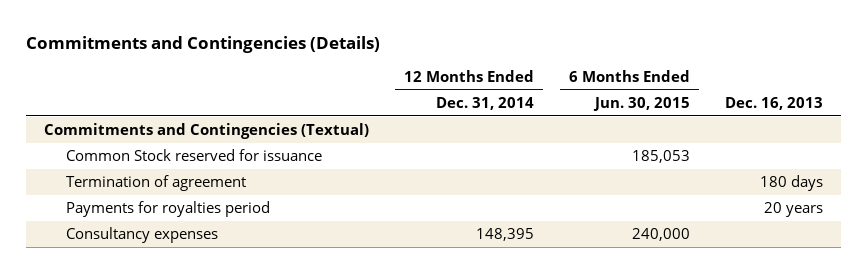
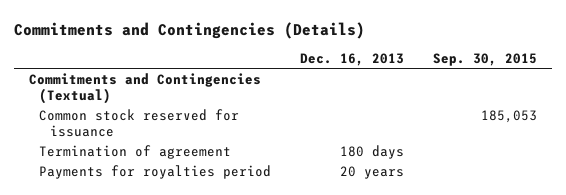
- | 12 Months Ended Dec. 31, 2014 | 6 Months Ended Jun. 30, 2015 | Dec. 16, 2013
+ | Dec. 16, 2013 | Sep. 30, 2015
- Common Stock reserved for issuance | | 185,053 |
+ Common stock reserved for issuance | | 185,053
- Consultancy expenses | 148,395 | 240,000 |

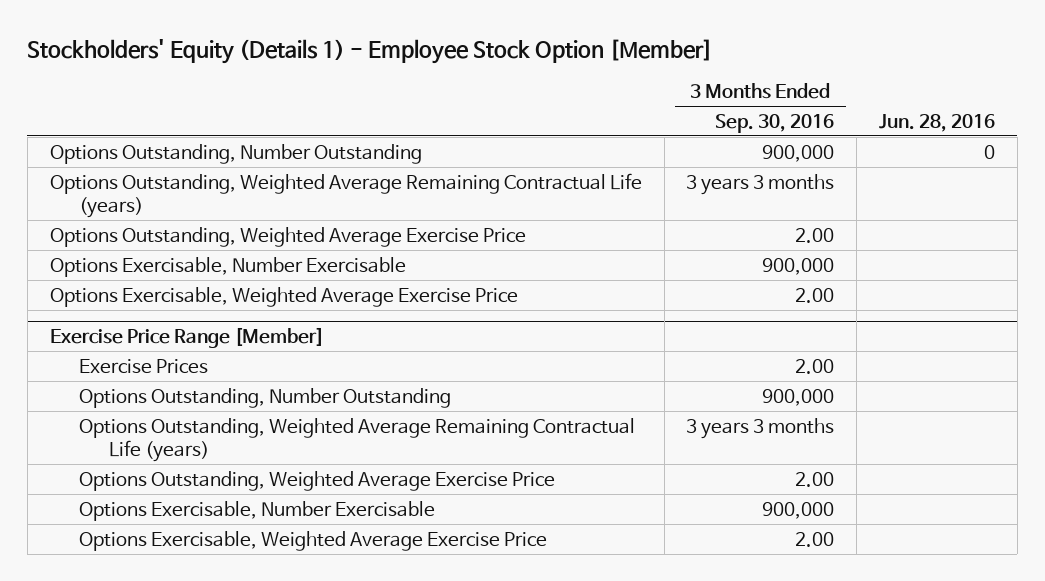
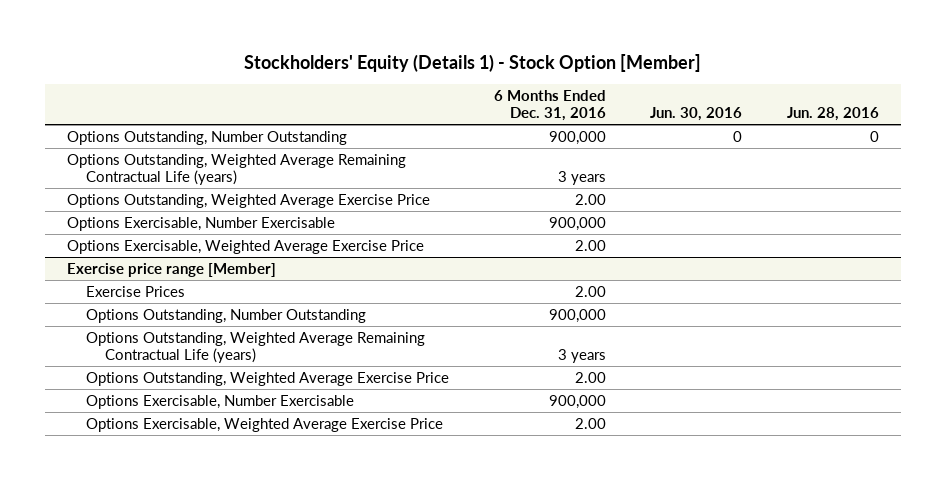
- Stockholders' Equity (Details 1) - Employee Stock Option [Member]
+ Stockholders' Equity (Details 1) - Stock Option [Member]
- | 3 Months Ended Sep. 30, 2016 | Jun. 28, 2016
+ | 6 Months Ended Dec. 31, 2016 | Jun. 30, 2016 | Jun. 28, 2016
- Exercise Price Range [Member]
+ Exercise price range [Member]

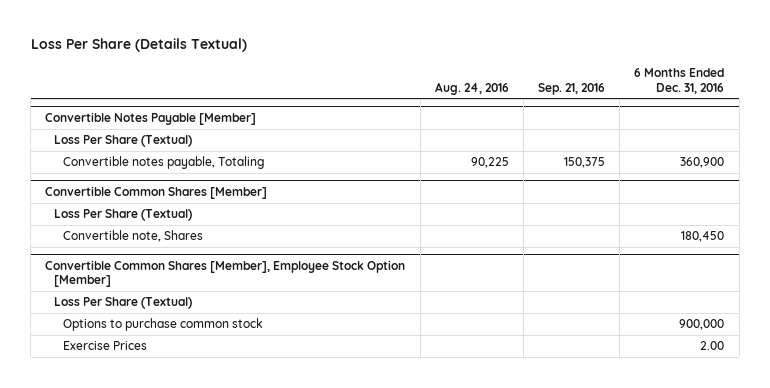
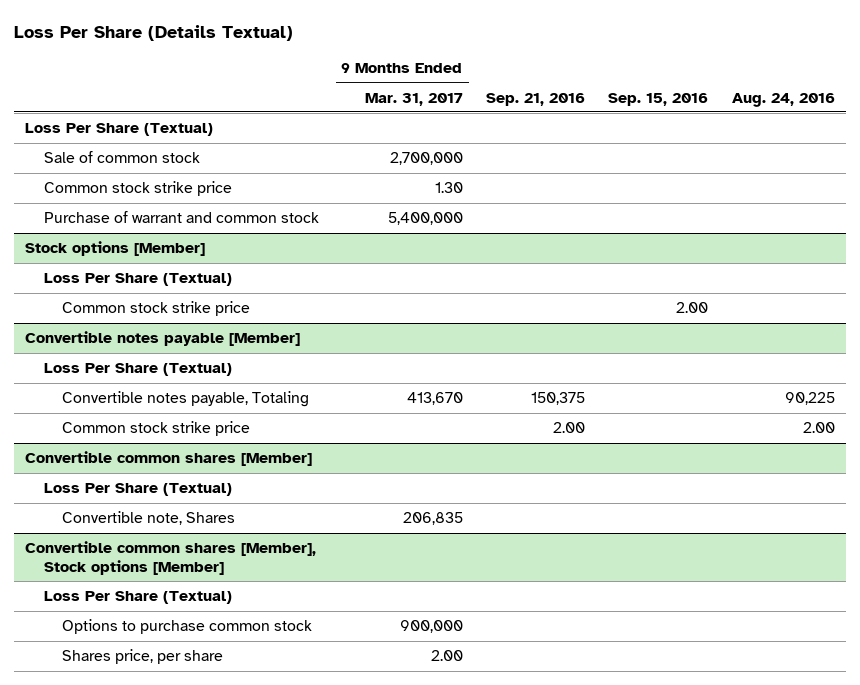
- | Aug. 24, 2016 | Sep. 21, 2016 | 6 Months Ended Dec. 31, 2016
+ | 9 Months Ended Mar. 31, 2017 | Sep. 21, 2016 | Sep. 15, 2016 | Aug. 24, 2016
- Convertible Notes Payable [Member]
+ Loss Per Share (Textual)
+ Sale of common stock | 2,700,000 | | |
+ Common stock strike price | 1.30 | | |
+ Purchase of warrant and common stock | 5,400,000 | | |
+ Stock options [Member]
+ Loss Per Share (Textual)
+ Common stock strike price | | | 2.00 |
+ Convertible notes payable [Member]
- Convertible Common Shares [Member]
+ Common stock strike price | | 2.00 | | 2.00
+ Convertible common shares [Member]
- Convertible Common Shares [Member], Employee Stock Option [Member]
+ Convertible common shares [Member], Stock options [Member]
- Exercise Prices | | | 2.00
+ Shares price, per share | 2.00 | | |

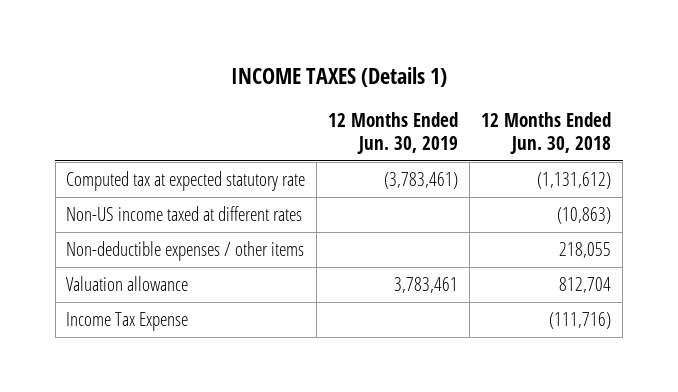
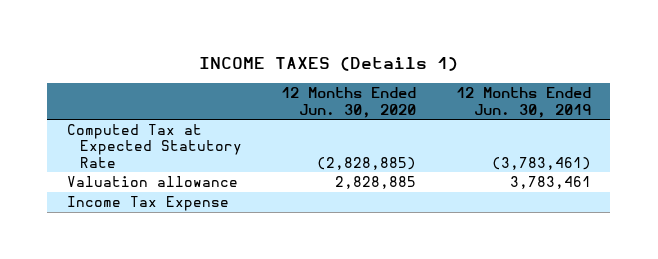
- | 12 Months Ended Jun. 30, 2019 | 12 Months Ended Jun. 30, 2018
+ | 12 Months Ended Jun. 30, 2020 | 12 Months Ended Jun. 30, 2019
- Computed tax at expected statutory rate | (3,783,461) | (1,131,612)
- Non-US income taxed at different rates | | (10,863)
- Non-deductible expenses / other items | | 218,055
+ Computed Tax at Expected Statutory Rate | (2,828,885) | (3,783,461)

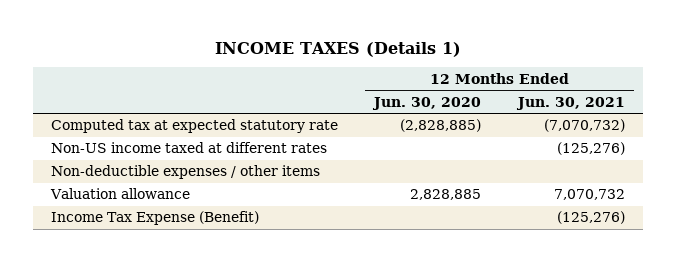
- | 12 Months Ended Jun. 30, 2020 | 12 Months Ended Jun. 30, 2019
+ | 12 Months Ended Jun. 30, 2020 | 12 Months Ended Jun. 30, 2021
- Computed Tax at Expected Statutory Rate | (2,828,885) | (3,783,461)
+ Computed tax at expected statutory rate | (2,828,885) | (7,070,732)
+ Non-US income taxed at different rates | | (125,276)
+ Non-deductible expenses / other items
- Income Tax Expense
+ Income Tax Expense (Benefit) | | (125,276)

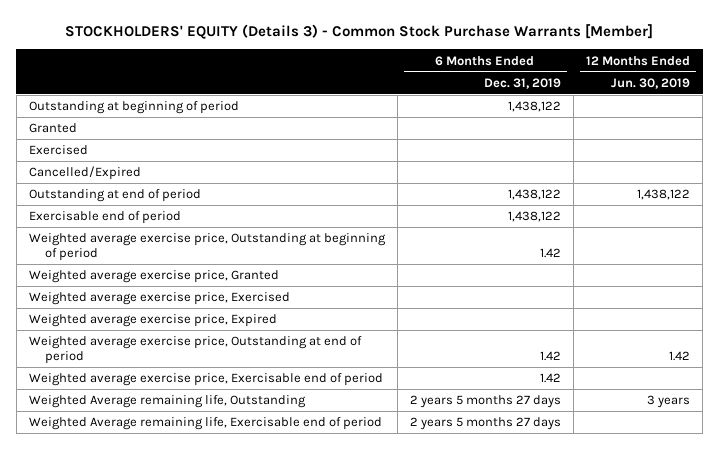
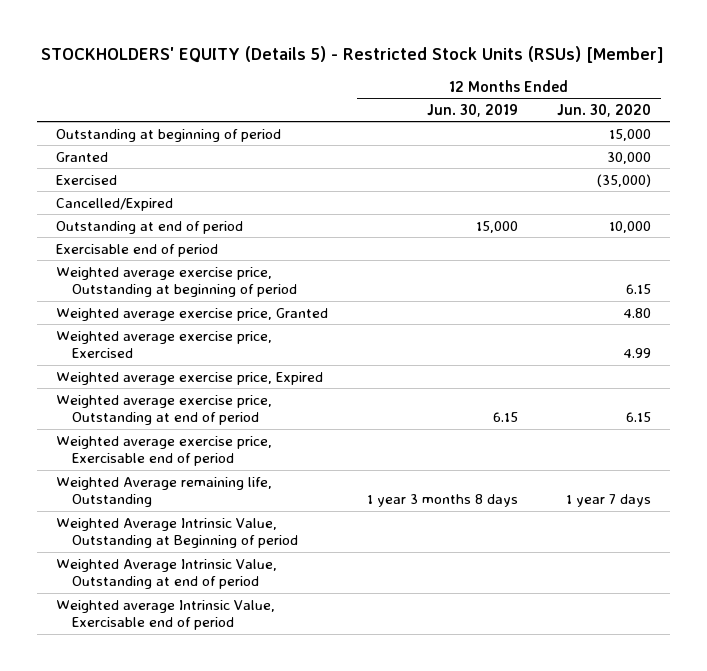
- STOCKHOLDERS' EQUITY (Details 3) - Common Stock Purchase Warrants [Member]
+ STOCKHOLDERS' EQUITY (Details 5) - Restricted Stock Units (RSUs) [Member]
- | 6 Months Ended Dec. 31, 2019 | 12 Months Ended Jun. 30, 2019
+ | 12 Months Ended Jun. 30, 2019 | 12 Months Ended Jun. 30, 2020
- Outstanding at end of period | 1,438,122 | 1,438,122
+ Outstanding at end of period | 15,000 | 10,000
- Weighted average exercise price, Outstanding at end of period | 1.42 | 1.42
+ Weighted average exercise price, Outstanding at end of period | 6.15 | 6.15
- Weighted Average remaining life, Outstanding | 2 years 5 months 27 days | 3 years
- Weighted Average remaining life, Exercisable end of period | 2 years 5 months 27 days |
+ Weighted Average remaining life, Outstanding | 1 year 3 months 8 days | 1 year 7 days
+ Weighted Average Intrinsic Value, Outstanding at Beginning of period
+ Weighted Average Intrinsic Value, Outstanding at end of period
+ Weighted average Intrinsic Value, Exercisable end of period

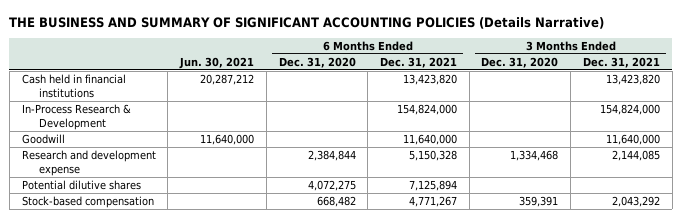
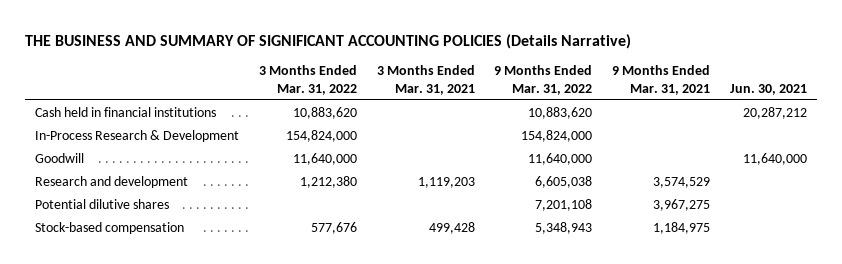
- | Jun. 30, 2021 | 6 Months Ended Dec. 31, 2020 | 6 Months Ended Dec. 31, 2021 | 3 Months Ended Dec. 31, 2020 | 3 Months Ended Dec. 31, 2021
+ | 3 Months Ended Mar. 31, 2022 | 3 Months Ended Mar. 31, 2021 | 9 Months Ended Mar. 31, 2022 | 9 Months Ended Mar. 31, 2021 | Jun. 30, 2021
- Research and development expense | | 2,384,844 | 5,150,328 | 1,334,468 | 2,144,085
+ Research and development | 1,212,380 | 1,119,203 | 6,605,038 | 3,574,529 |

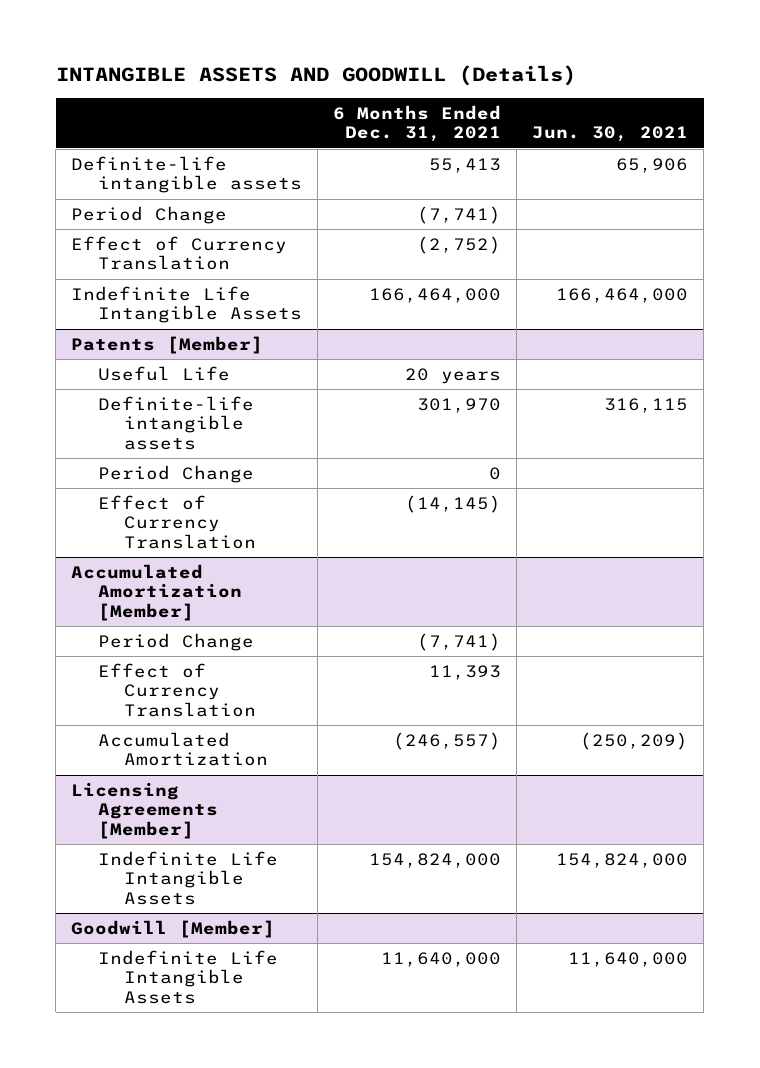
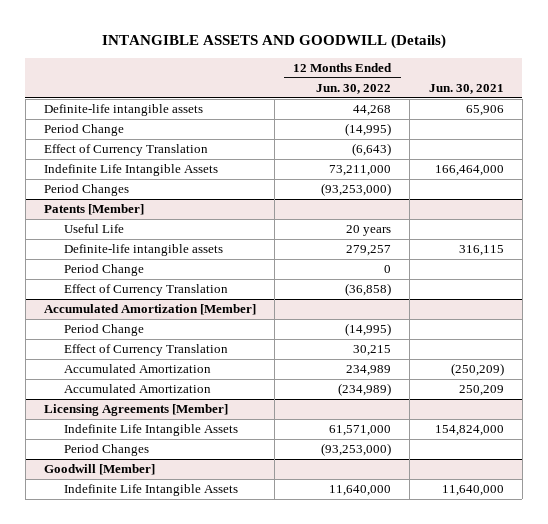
- | 6 Months Ended Dec. 31, 2021 | Jun. 30, 2021
+ | 12 Months Ended Jun. 30, 2022 | Jun. 30, 2021
+ Period Changes | (93,253,000) |
@ Accumulated Amortization [Member]
+ Accumulated Amortization | (234,989) | 250,209
@ Licensing Agreements [Member]
+ Period Changes | (93,253,000) |

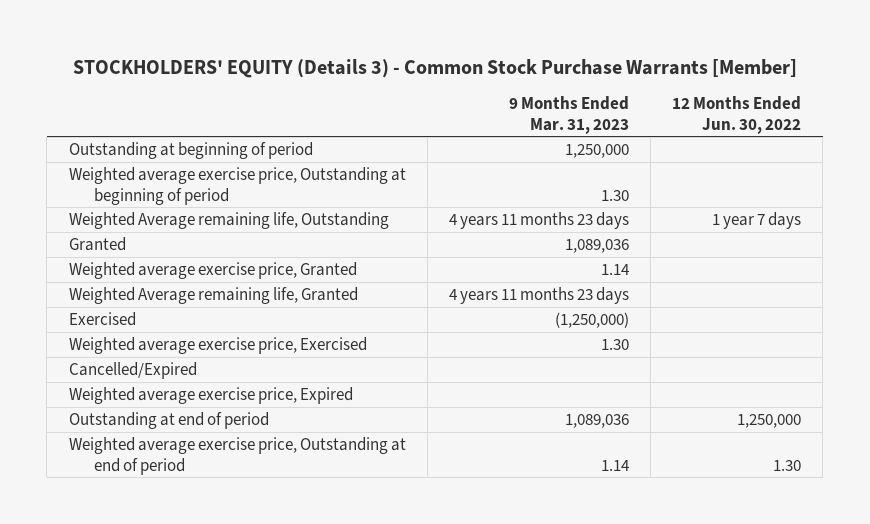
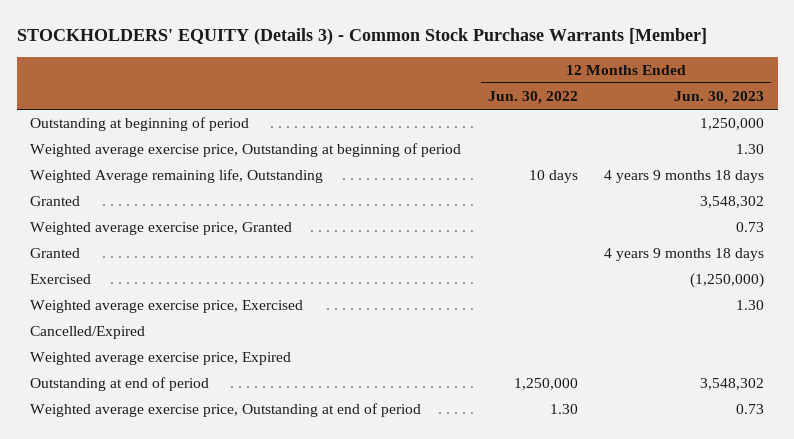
- | 9 Months Ended Mar. 31, 2023 | 12 Months Ended Jun. 30, 2022
+ | 12 Months Ended Jun. 30, 2022 | 12 Months Ended Jun. 30, 2023
- Weighted Average remaining life, Outstanding | 4 years 11 months 23 days | 1 year 7 days
+ Weighted Average remaining life, Outstanding | 10 days | 4 years 9 months 18 days
- Weighted Average remaining life, Granted | 4 years 11 months 23 days |
+ Granted | | 4 years 9 months 18 days

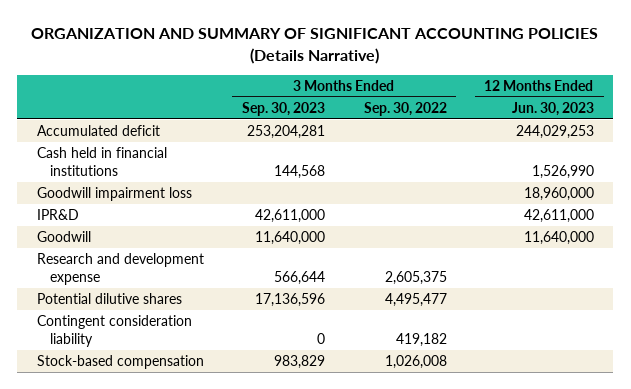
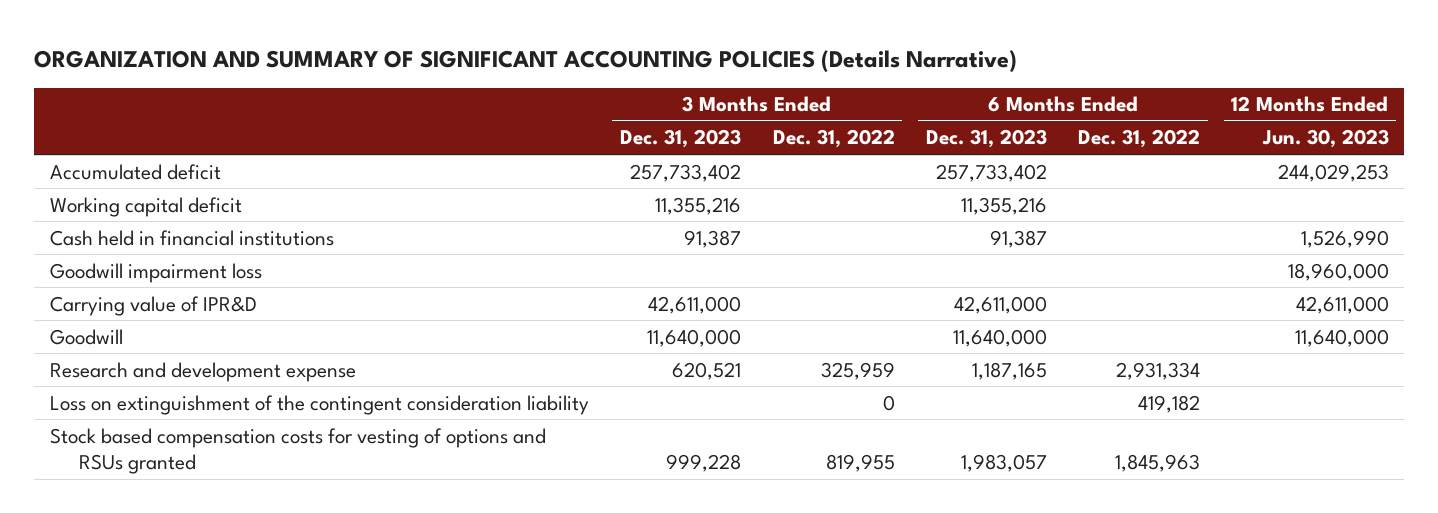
- | 3 Months Ended Sep. 30, 2023 | 3 Months Ended Sep. 30, 2022 | 12 Months Ended Jun. 30, 2023
+ | 3 Months Ended Dec. 31, 2023 | 3 Months Ended Dec. 31, 2022 | 6 Months Ended Dec. 31, 2023 | 6 Months Ended Dec. 31, 2022 | 12 Months Ended Jun. 30, 2023
+ Working capital deficit | 11,355,216 | | 11,355,216 | |
- IPR&D | 42,611,000 | | 42,611,000
+ Carrying value of IPR&D | 42,611,000 | | 42,611,000 | | 42,611,000
- Potential dilutive shares | 17,136,596 | 4,495,477 |
- Contingent consideration liability | 0 | 419,182 |
- Stock-based compensation | 983,829 | 1,026,008 |
+ Loss on extinguishment of the contingent consideration liability | | 0 | | 419,182 |
+ Stock based compensation costs for vesting of options and RSUs granted | 999,228 | 819,955 | 1,983,057 | 1,845,963 |

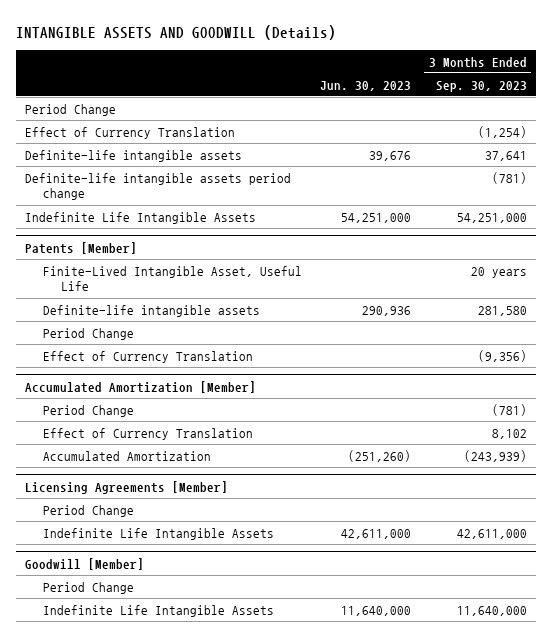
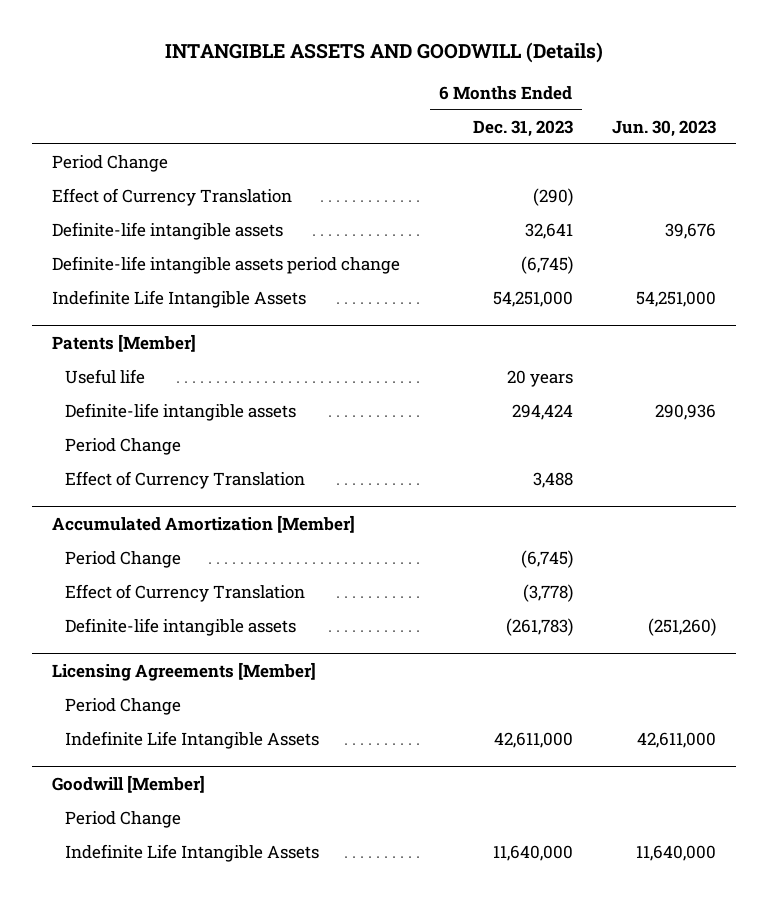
- | Jun. 30, 2023 | 3 Months Ended Sep. 30, 2023
+ | 6 Months Ended Dec. 31, 2023 | Jun. 30, 2023
@ Patents [Member]
- Finite-Lived Intangible Asset, Useful Life | | 20 years
+ Useful life | 20 years |
@ Accumulated Amortization [Member]
- Accumulated Amortization | (251,260) | (243,939)
+ Definite-life intangible assets | (261,783) | (251,260)

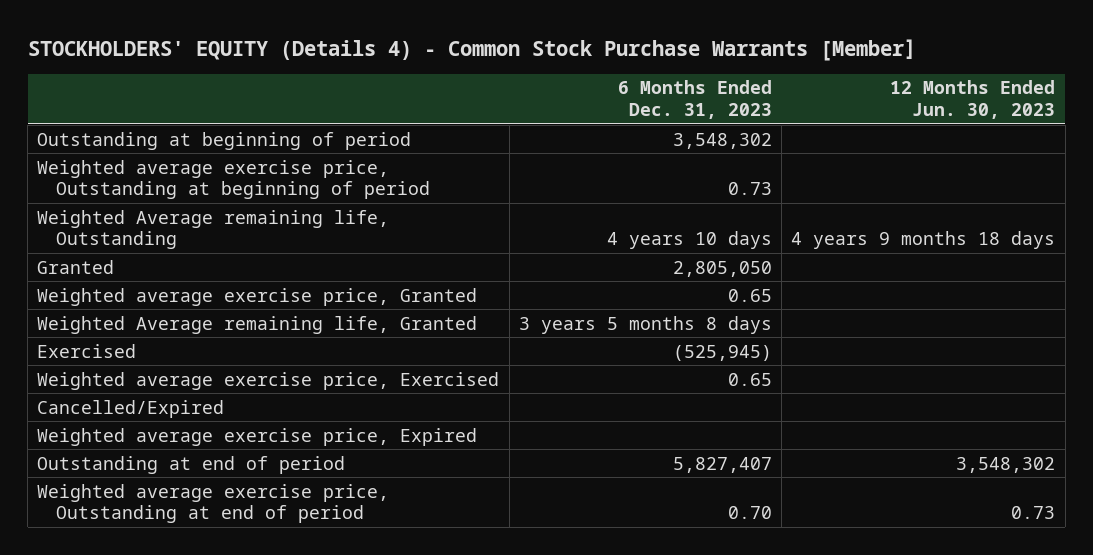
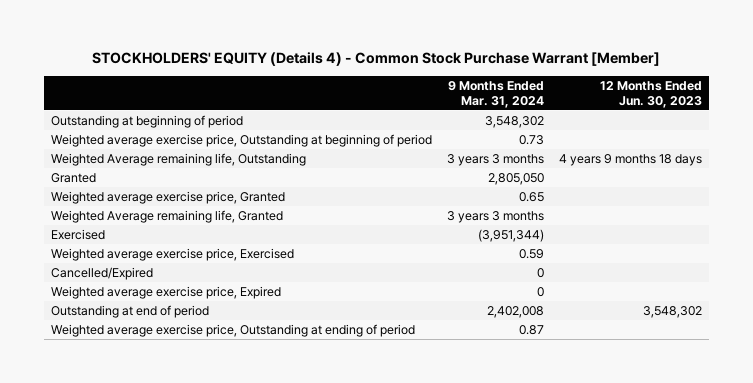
- STOCKHOLDERS' EQUITY (Details 4) - Common Stock Purchase Warrants [Member]
+ STOCKHOLDERS' EQUITY (Details 4) - Common Stock Purchase Warrant [Member]
- | 6 Months Ended Dec. 31, 2023 | 12 Months Ended Jun. 30, 2023
+ | 9 Months Ended Mar. 31, 2024 | 12 Months Ended Jun. 30, 2023
- Weighted average exercise price, Outstanding at end of period | 0.70 | 0.73
+ Weighted average exercise price, Outstanding at ending of period | 0.87 |

